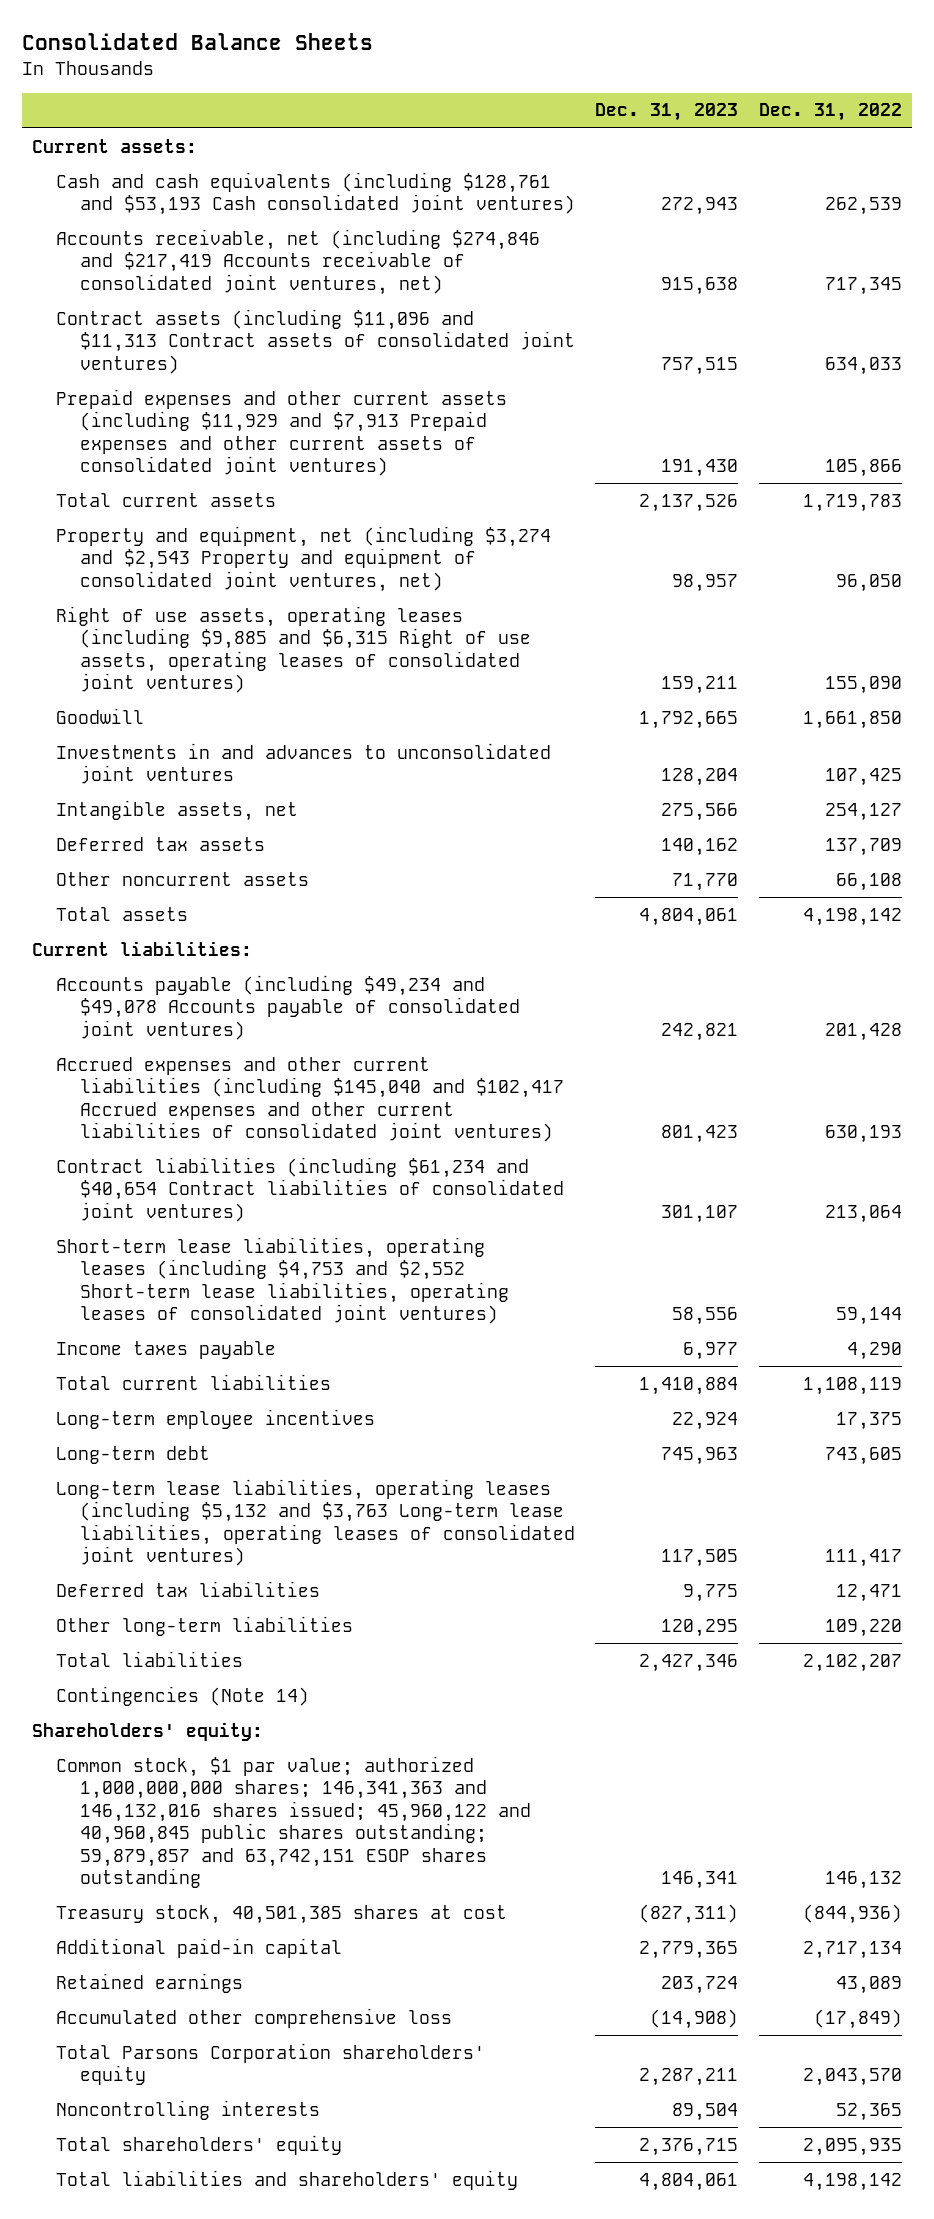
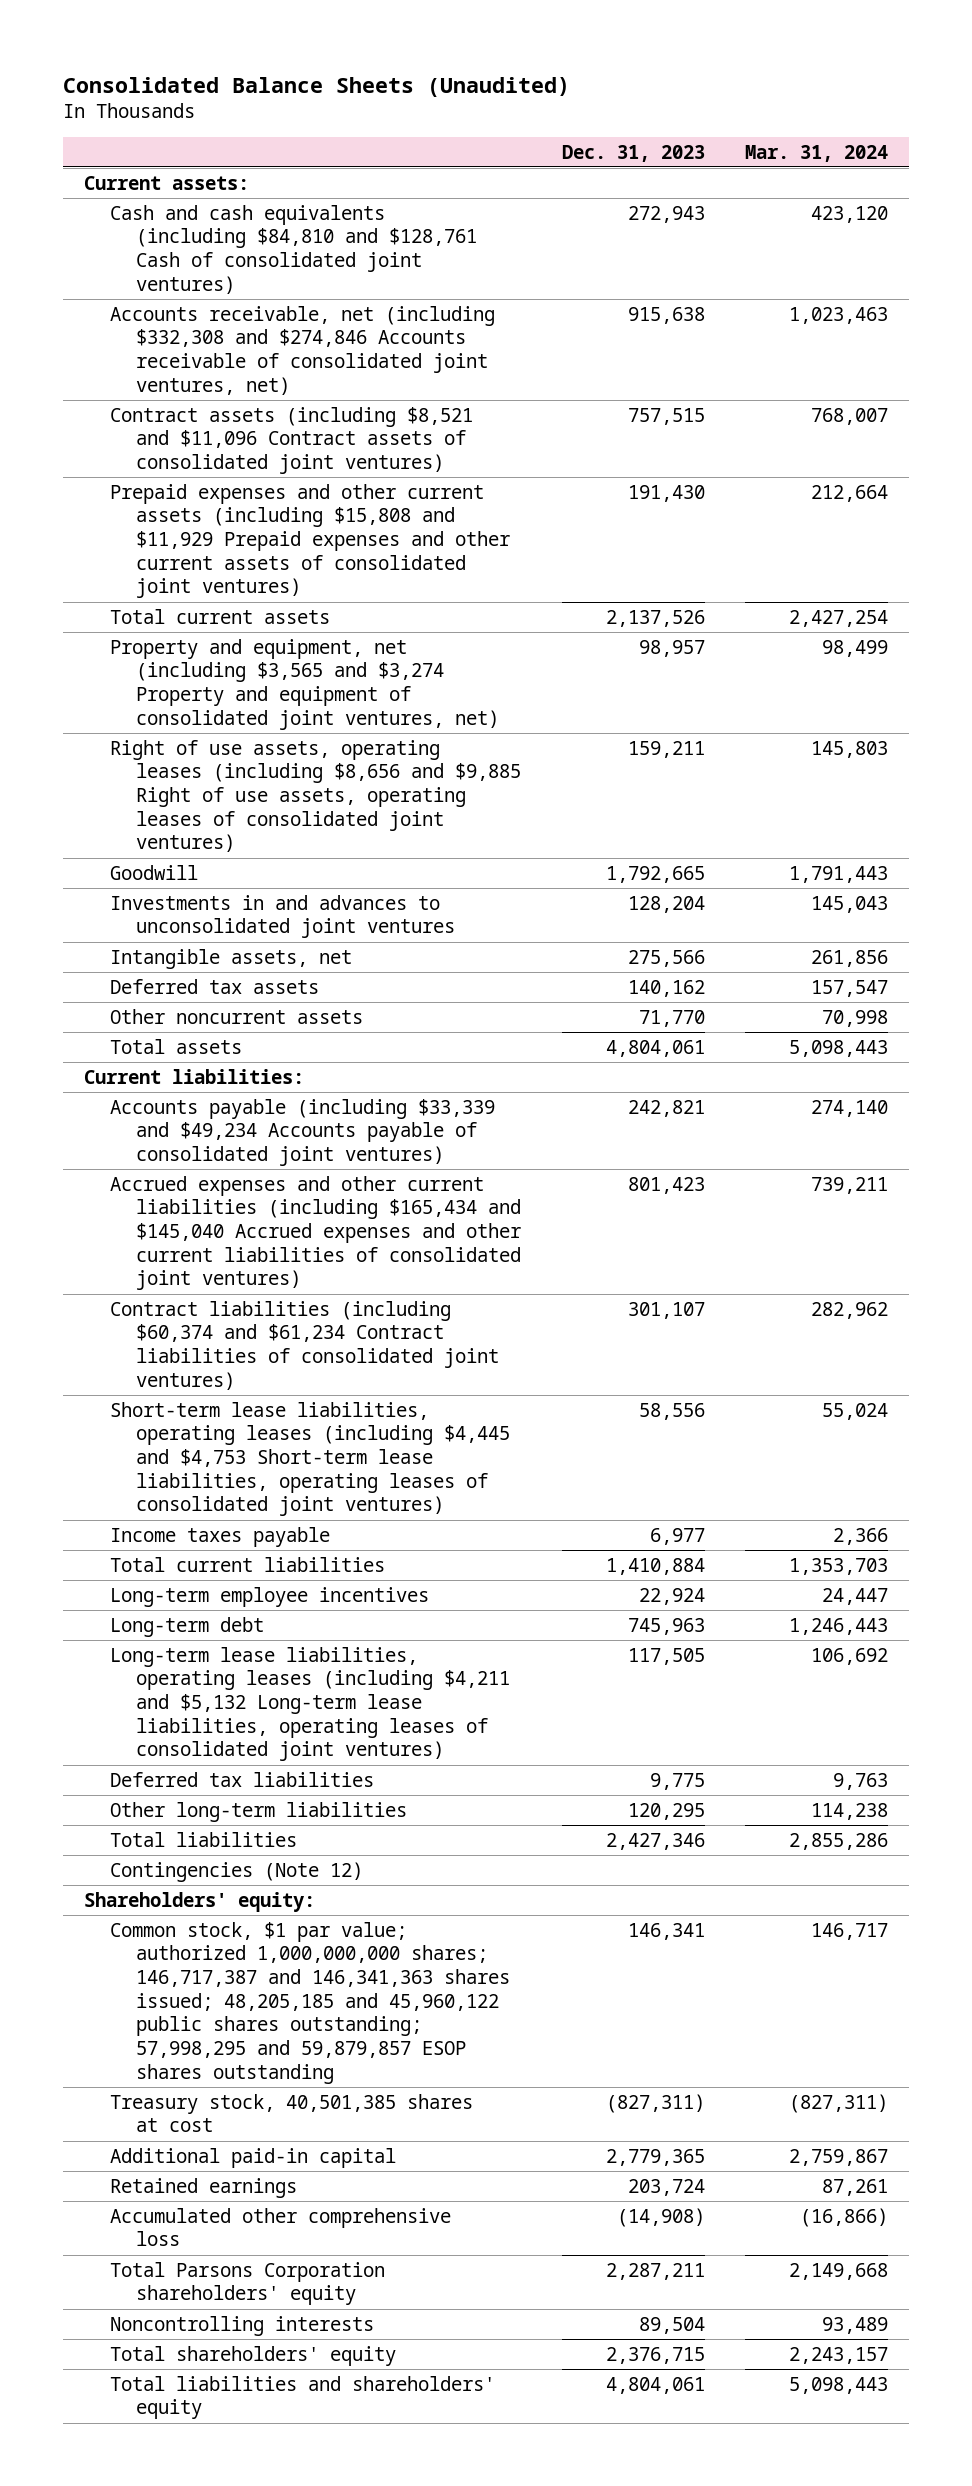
- Consolidated Balance Sheets
+ Consolidated Balance Sheets (Unaudited)
- | Dec. 31, 2023 | Dec. 31, 2022
+ | Dec. 31, 2023 | Mar. 31, 2024
- Cash and cash equivalents (including $128,761 and $53,193 Cash consolidated joint ventures) | 272,943 | 262,539
- Accounts receivable, net (including $274,846 and $217,419 Accounts receivable of consolidated joint ventures, net) | 915,638 | 717,345
- Contract assets (including $11,096 and $11,313 Contract assets of consolidated joint ventures) | 757,515 | 634,033
- Prepaid expenses and other current assets (including $11,929 and $7,913 Prepaid expenses and other current assets of consolidated joint ventures) | 191,430 | 105,866
+ Cash and cash equivalents (including $84,810 and $128,761 Cash of consolidated joint ventures) | 272,943 | 423,120
+ Accounts receivable, net (including $332,308 and $274,846 Accounts receivable of consolidated joint ventures, net) | 915,638 | 1,023,463
+ Contract assets (including $8,521 and $11,096 Contract assets of consolidated joint ventures) | 757,515 | 768,007
+ Prepaid expenses and other current assets (including $15,808 and $11,929 Prepaid expenses and other current assets of consolidated joint ventures) | 191,430 | 212,664
- Property and equipment, net (including $3,274 and $2,543 Property and equipment of consolidated joint ventures, net) | 98,957 | 96,050
- Right of use assets, operating leases (including $9,885 and $6,315 Right of use assets, operating leases of consolidated joint ventures) | 159,211 | 155,090
+ Property and equipment, net (including $3,565 and $3,274 Property and equipment of consolidated joint ventures, net) | 98,957 | 98,499
+ Right of use assets, operating leases (including $8,656 and $9,885 Right of use assets, operating leases of consolidated joint ventures) | 159,211 | 145,803
- Accounts payable (including $49,234 and $49,078 Accounts payable of consolidated joint ventures) | 242,821 | 201,428
- Accrued expenses and other current liabilities (including $145,040 and $102,417 Accrued expenses and other current liabilities of consolidated joint ventures) | 801,423 | 630,193
- Contract liabilities (including $61,234 and $40,654 Contract liabilities of consolidated joint ventures) | 301,107 | 213,064
- Short-term lease liabilities, operating leases (including $4,753 and $2,552 Short-term lease liabilities, operating leases of consolidated joint ventures) | 58,556 | 59,144
+ Accounts payable (including $33,339 and $49,234 Accounts payable of consolidated joint ventures) | 242,821 | 274,140
+ Accrued expenses and other current liabilities (including $165,434 and $145,040 Accrued expenses and other current liabilities of consolidated joint ventures) | 801,423 | 739,211
+ Contract liabilities (including $60,374 and $61,234 Contract liabilities of consolidated joint ventures) | 301,107 | 282,962
+ Short-term lease liabilities, operating leases (including $4,445 and $4,753 Short-term lease liabilities, operating leases of consolidated joint ventures) | 58,556 | 55,024
- Long-term lease liabilities, operating leases (including $5,132 and $3,763 Long-term lease liabilities, operating leases of consolidated joint ventures) | 117,505 | 111,417
+ Long-term lease liabilities, operating leases (including $4,211 and $5,132 Long-term lease liabilities, operating leases of consolidated joint ventures) | 117,505 | 106,692
- Contingencies (Note 14)
+ Contingencies (Note 12)
- Common stock, $1 par value; authorized 1,000,000,000 shares; 146,341,363 and 146,132,016 shares issued; 45,960,122 and 40,960,845 public shares outstanding; 59,879,857 and 63,742,151 ESOP shares outstanding | 146,341 | 146,132
+ Common stock, $1 par value; authorized 1,000,000,000 shares; 146,717,387 and 146,341,363 shares issued; 48,205,185 and 45,960,122 public shares outstanding; 57,998,295 and 59,879,857 ESOP shares outstanding | 146,341 | 146,717

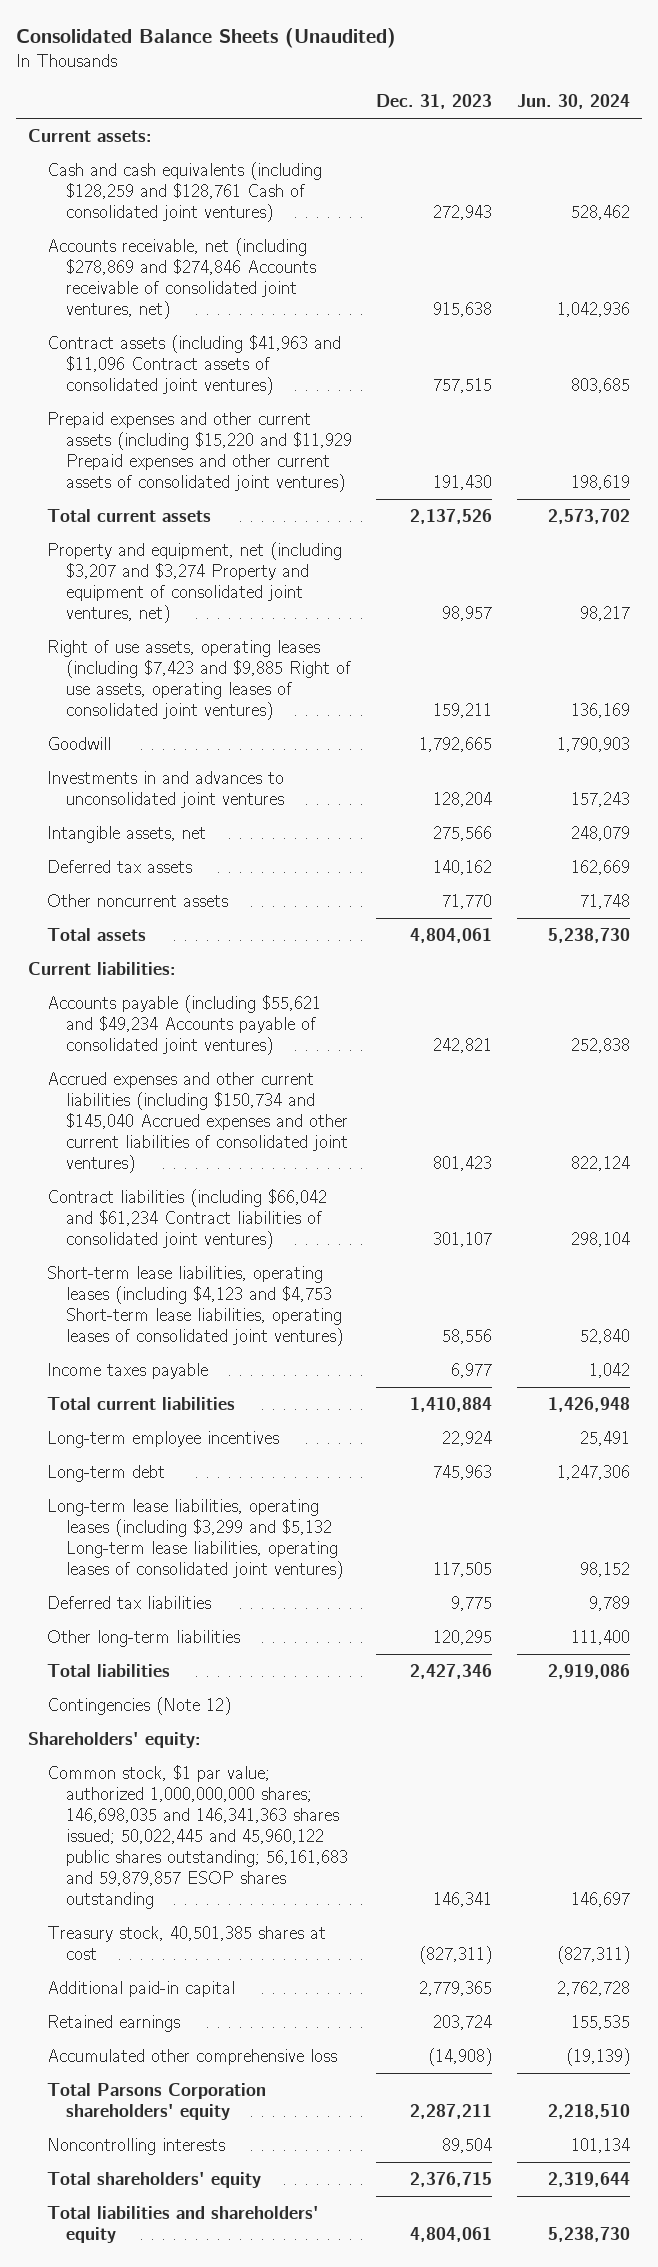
- | Dec. 31, 2023 | Mar. 31, 2024
+ | Dec. 31, 2023 | Jun. 30, 2024
- Cash and cash equivalents (including $84,810 and $128,761 Cash of consolidated joint ventures) | 272,943 | 423,120
- Accounts receivable, net (including $332,308 and $274,846 Accounts receivable of consolidated joint ventures, net) | 915,638 | 1,023,463
- Contract assets (including $8,521 and $11,096 Contract assets of consolidated joint ventures) | 757,515 | 768,007
- Prepaid expenses and other current assets (including $15,808 and $11,929 Prepaid expenses and other current assets of consolidated joint ventures) | 191,430 | 212,664
+ Cash and cash equivalents (including $128,259 and $128,761 Cash of consolidated joint ventures) | 272,943 | 528,462
+ Accounts receivable, net (including $278,869 and $274,846 Accounts receivable of consolidated joint ventures, net) | 915,638 | 1,042,936
+ Contract assets (including $41,963 and $11,096 Contract assets of consolidated joint ventures) | 757,515 | 803,685
+ Prepaid expenses and other current assets (including $15,220 and $11,929 Prepaid expenses and other current assets of consolidated joint ventures) | 191,430 | 198,619
- Property and equipment, net (including $3,565 and $3,274 Property and equipment of consolidated joint ventures, net) | 98,957 | 98,499
- Right of use assets, operating leases (including $8,656 and $9,885 Right of use assets, operating leases of consolidated joint ventures) | 159,211 | 145,803
+ Property and equipment, net (including $3,207 and $3,274 Property and equipment of consolidated joint ventures, net) | 98,957 | 98,217
+ Right of use assets, operating leases (including $7,423 and $9,885 Right of use assets, operating leases of consolidated joint ventures) | 159,211 | 136,169
- Accounts payable (including $33,339 and $49,234 Accounts payable of consolidated joint ventures) | 242,821 | 274,140
- Accrued expenses and other current liabilities (including $165,434 and $145,040 Accrued expenses and other current liabilities of consolidated joint ventures) | 801,423 | 739,211
- Contract liabilities (including $60,374 and $61,234 Contract liabilities of consolidated joint ventures) | 301,107 | 282,962
- Short-term lease liabilities, operating leases (including $4,445 and $4,753 Short-term lease liabilities, operating leases of consolidated joint ventures) | 58,556 | 55,024
+ Accounts payable (including $55,621 and $49,234 Accounts payable of consolidated joint ventures) | 242,821 | 252,838
+ Accrued expenses and other current liabilities (including $150,734 and $145,040 Accrued expenses and other current liabilities of consolidated joint ventures) | 801,423 | 822,124
+ Contract liabilities (including $66,042 and $61,234 Contract liabilities of consolidated joint ventures) | 301,107 | 298,104
+ Short-term lease liabilities, operating leases (including $4,123 and $4,753 Short-term lease liabilities, operating leases of consolidated joint ventures) | 58,556 | 52,840
- Long-term lease liabilities, operating leases (including $4,211 and $5,132 Long-term lease liabilities, operating leases of consolidated joint ventures) | 117,505 | 106,692
+ Long-term lease liabilities, operating leases (including $3,299 and $5,132 Long-term lease liabilities, operating leases of consolidated joint ventures) | 117,505 | 98,152
- Common stock, $1 par value; authorized 1,000,000,000 shares; 146,717,387 and 146,341,363 shares issued; 48,205,185 and 45,960,122 public shares outstanding; 57,998,295 and 59,879,857 ESOP shares outstanding | 146,341 | 146,717
+ Common stock, $1 par value; authorized 1,000,000,000 shares; 146,698,035 and 146,341,363 shares issued; 50,022,445 and 45,960,122 public shares outstanding; 56,161,683 and 59,879,857 ESOP shares outstanding | 146,341 | 146,697

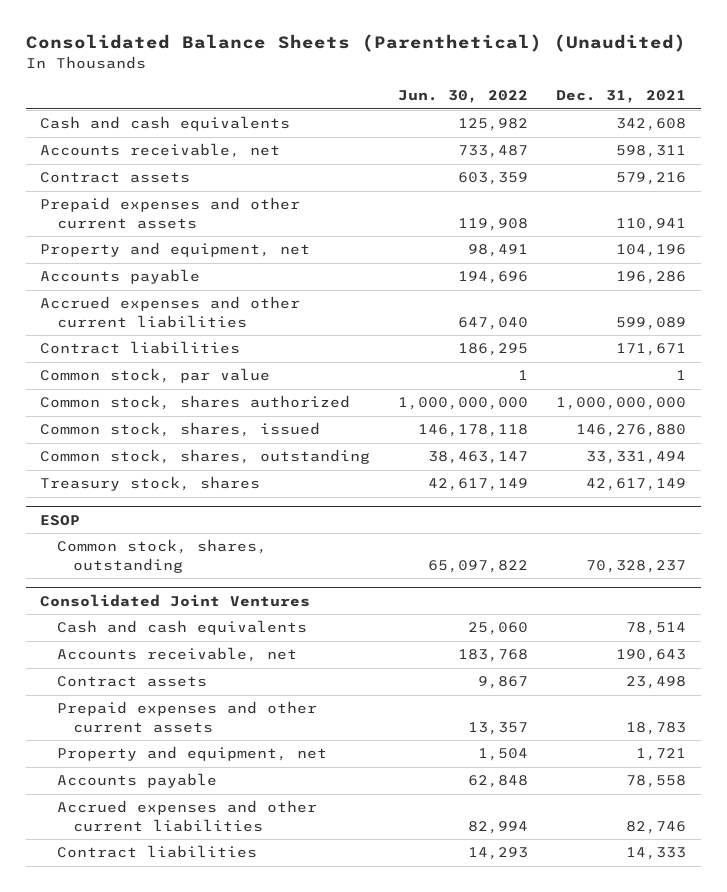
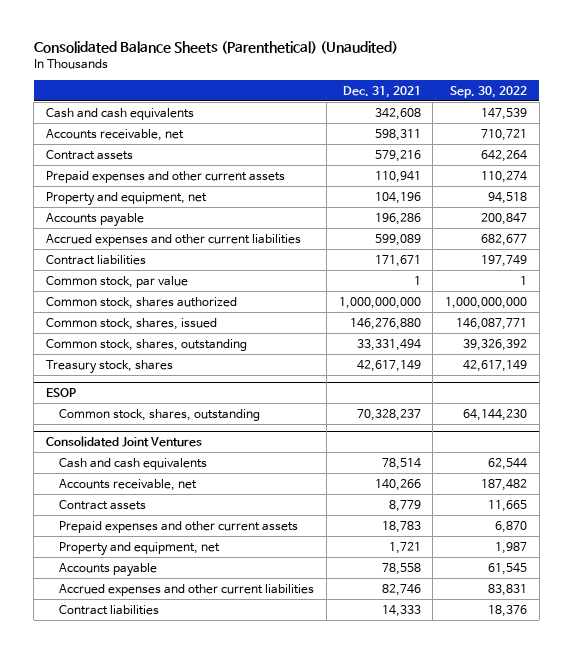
- | Jun. 30, 2022 | Dec. 31, 2021
+ | Dec. 31, 2021 | Sep. 30, 2022
@ Consolidated Joint Ventures
- Accounts receivable, net | 183,768 | 190,643
- Contract assets | 9,867 | 23,498
+ Accounts receivable, net | 140,266 | 187,482
+ Contract assets | 8,779 | 11,665

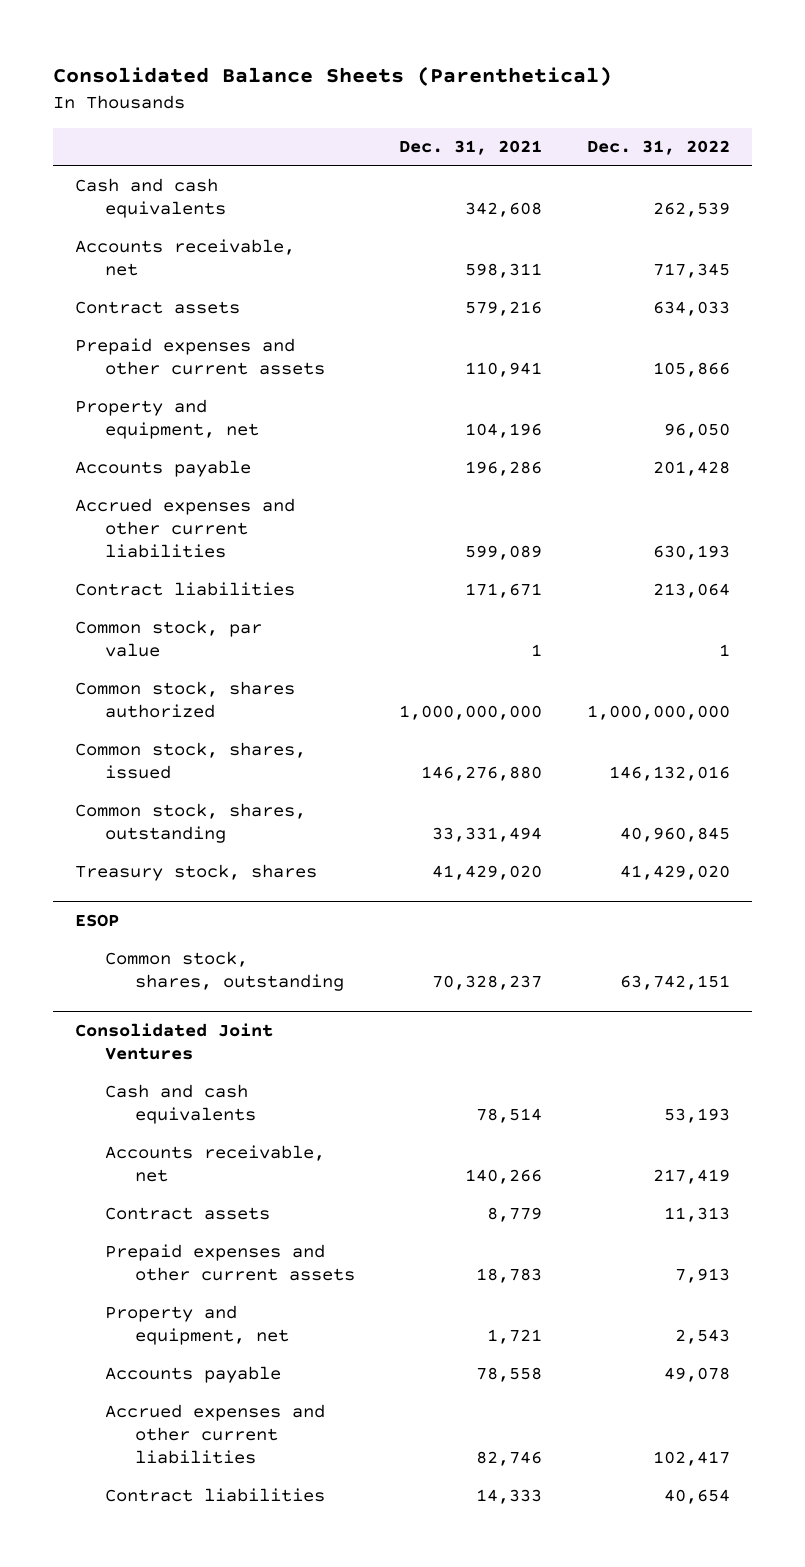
- Consolidated Balance Sheets (Parenthetical) (Unaudited)
+ Consolidated Balance Sheets (Parenthetical)
- | Dec. 31, 2021 | Sep. 30, 2022
+ | Dec. 31, 2021 | Dec. 31, 2022
- Treasury stock, shares | 42,617,149 | 42,617,149
+ Treasury stock, shares | 41,429,020 | 41,429,020

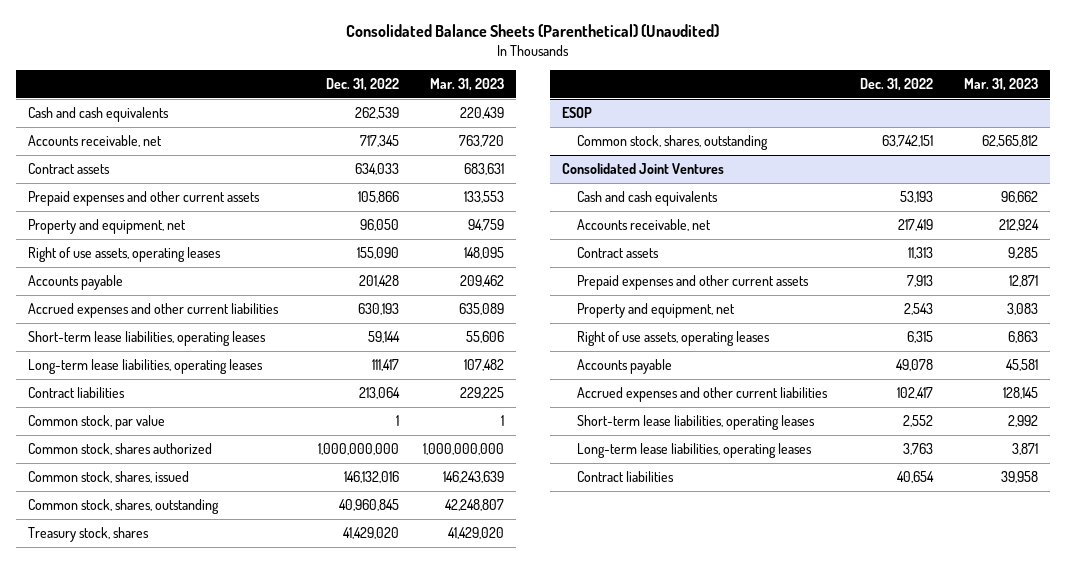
- Consolidated Balance Sheets (Parenthetical)
+ Consolidated Balance Sheets (Parenthetical) (Unaudited)
- | Dec. 31, 2021 | Dec. 31, 2022
+ | Dec. 31, 2022 | Mar. 31, 2023
+ Right of use assets, operating leases | 155,090 | 148,095
+ Short-term lease liabilities, operating leases | 59,144 | 55,606
+ Long-term lease liabilities, operating leases | 111,417 | 107,482
@ Consolidated Joint Ventures
+ Right of use assets, operating leases | 6,315 | 6,863
+ Short-term lease liabilities, operating leases | 2,552 | 2,992
+ Long-term lease liabilities, operating leases | 3,763 | 3,871

